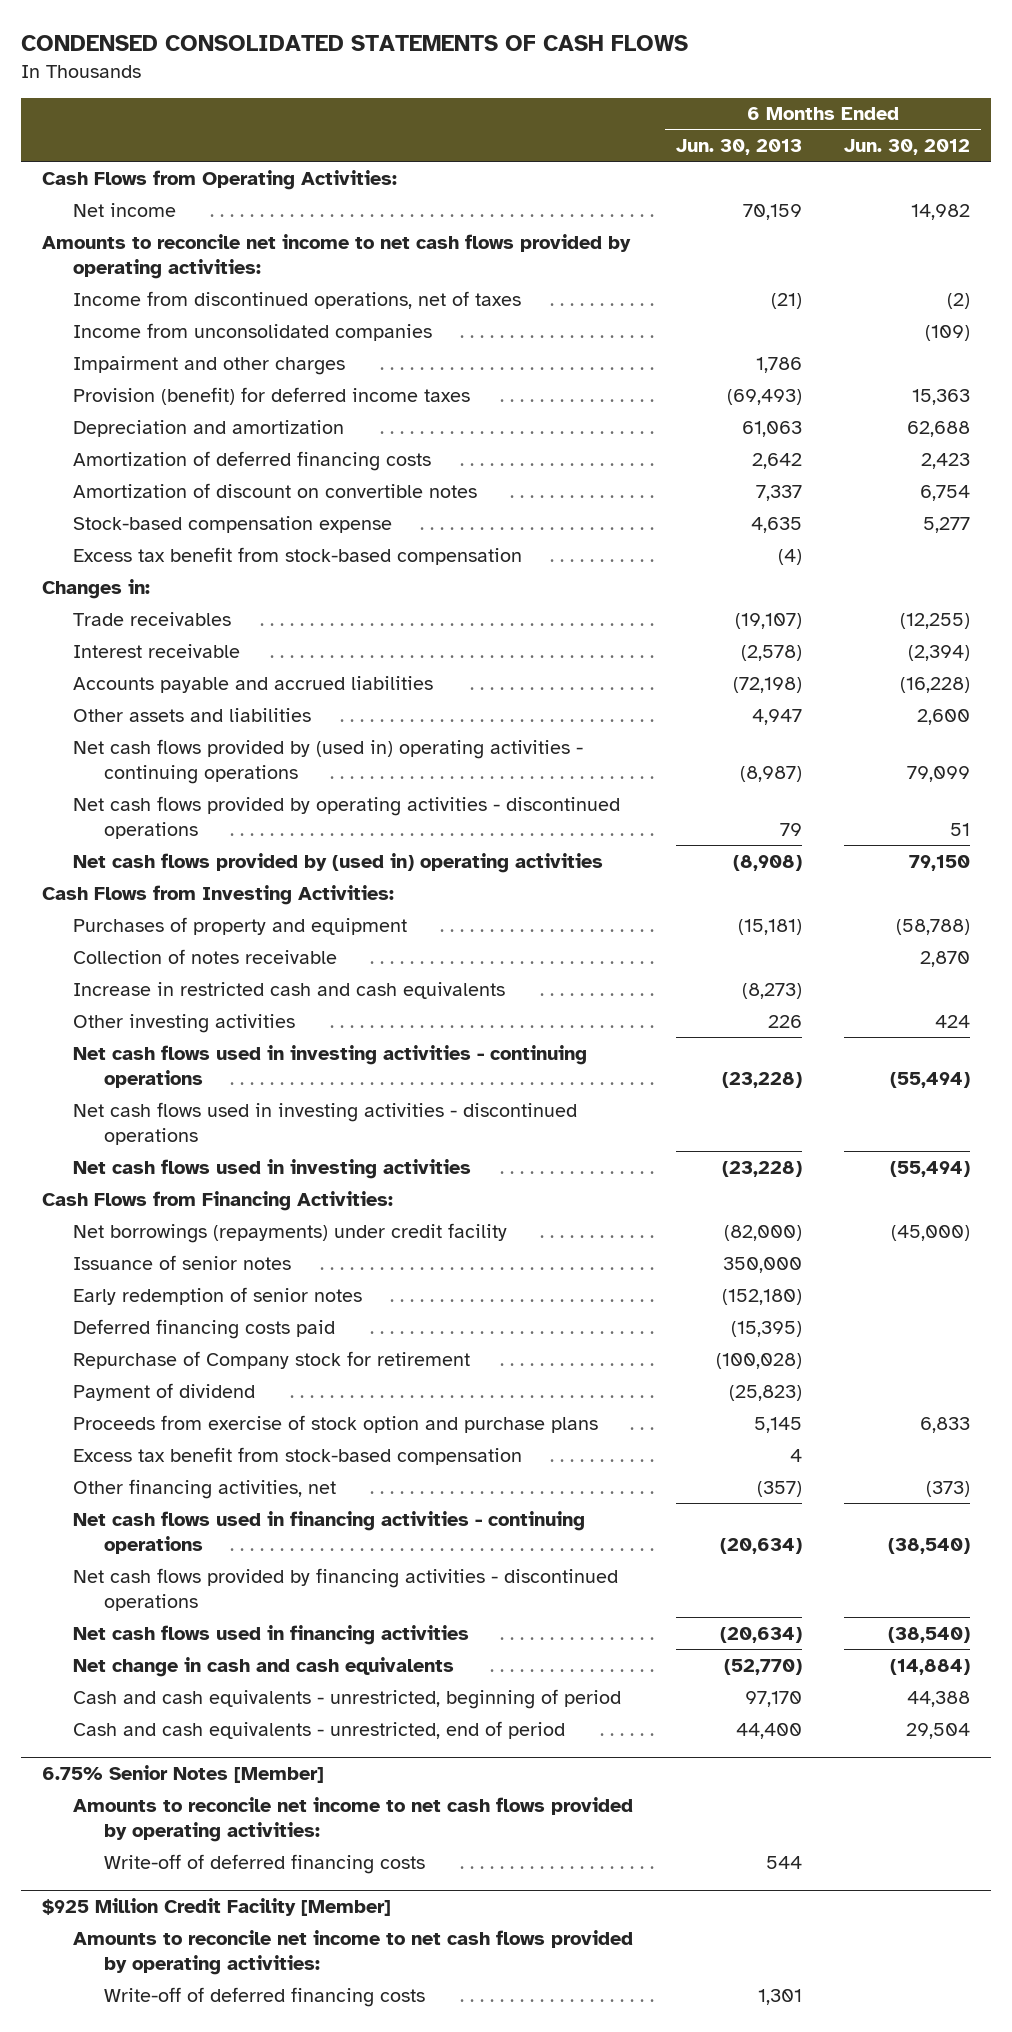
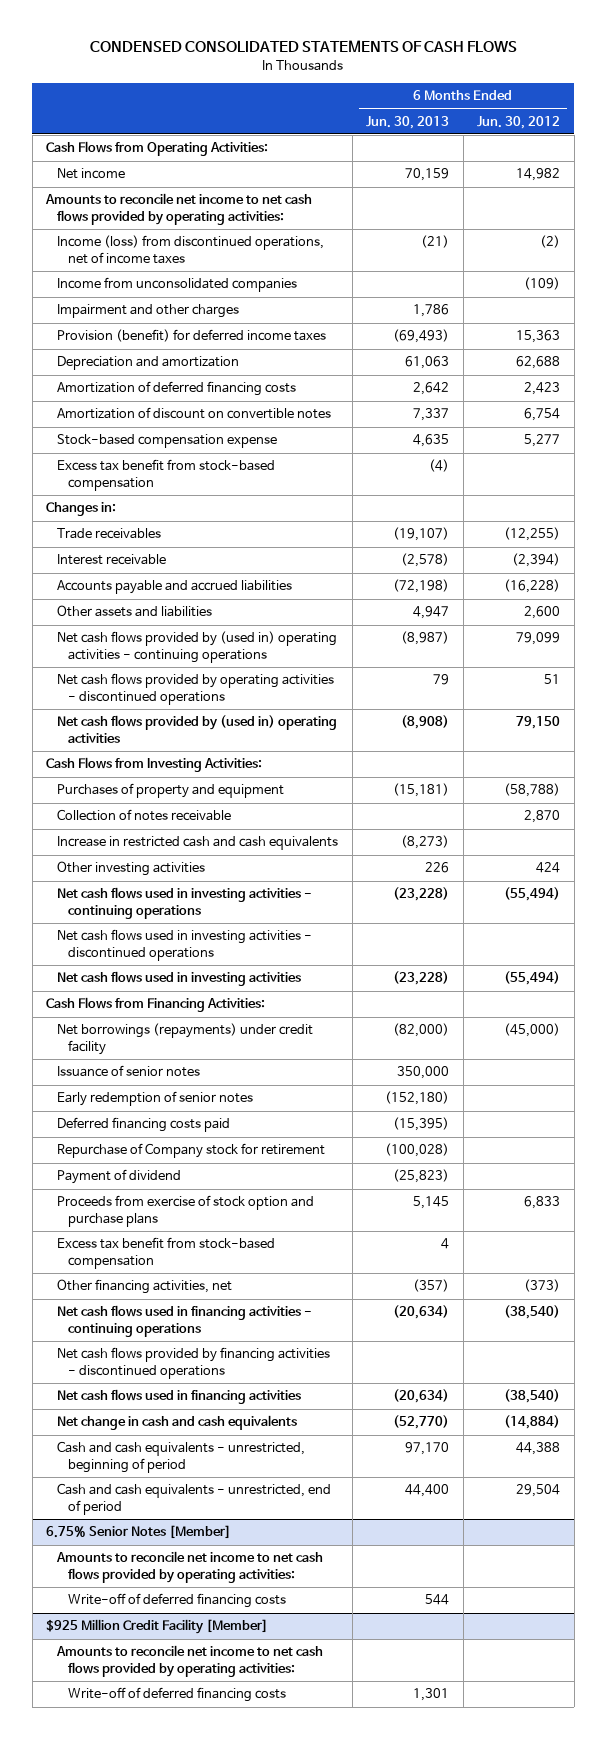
- Income from discontinued operations, net of taxes | (21) | (2)
+ Income (loss) from discontinued operations, net of income taxes | (21) | (2)

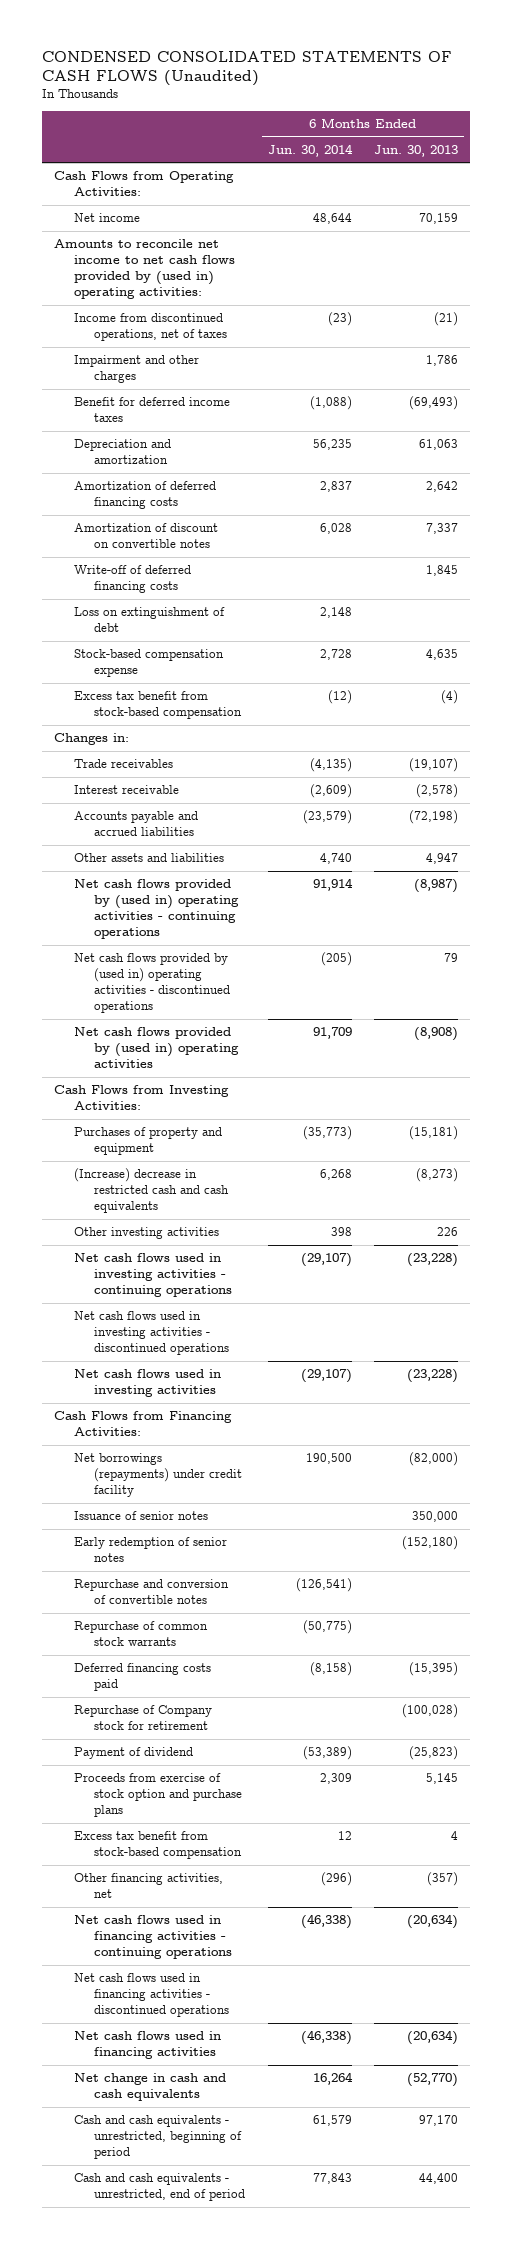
- CONDENSED CONSOLIDATED STATEMENTS OF CASH FLOWS
+ CONDENSED CONSOLIDATED STATEMENTS OF CASH FLOWS (Unaudited)
- | 6 Months Ended Jun. 30, 2013 | 6 Months Ended Jun. 30, 2012
+ | 6 Months Ended Jun. 30, 2014 | 6 Months Ended Jun. 30, 2013
- Amounts to reconcile net income to net cash flows provided by operating activities:
- Income (loss) from discontinued operations, net of income taxes | (21) | (2)
- Income from unconsolidated companies | | (109)
+ Amounts to reconcile net income to net cash flows provided by (used in) operating activities:
+ Income from discontinued operations, net of taxes | (23) | (21)
- Provision (benefit) for deferred income taxes | (69,493) | 15,363
+ Benefit for deferred income taxes | (1,088) | (69,493)
+ Write-off of deferred financing costs | | 1,845
+ Loss on extinguishment of debt | 2,148 |
- Net cash flows provided by operating activities - discontinued operations | 79 | 51
+ Net cash flows provided by (used in) operating activities - discontinued operations | (205) | 79
- Collection of notes receivable | | 2,870
- Increase in restricted cash and cash equivalents | (8,273) |
+ (Increase) decrease in restricted cash and cash equivalents | 6,268 | (8,273)
+ Repurchase and conversion of convertible notes | (126,541) |
+ Repurchase of common stock warrants | (50,775) |
- Net cash flows provided by financing activities - discontinued operations
+ Net cash flows used in financing activities - discontinued operations
- 6.75% Senior Notes [Member]
- Amounts to reconcile net income to net cash flows provided by operating activities:
- Write-off of deferred financing costs | 544 |
- $925 Million Credit Facility [Member]
- Amounts to reconcile net income to net cash flows provided by operating activities:
- Write-off of deferred financing costs | 1,301 |

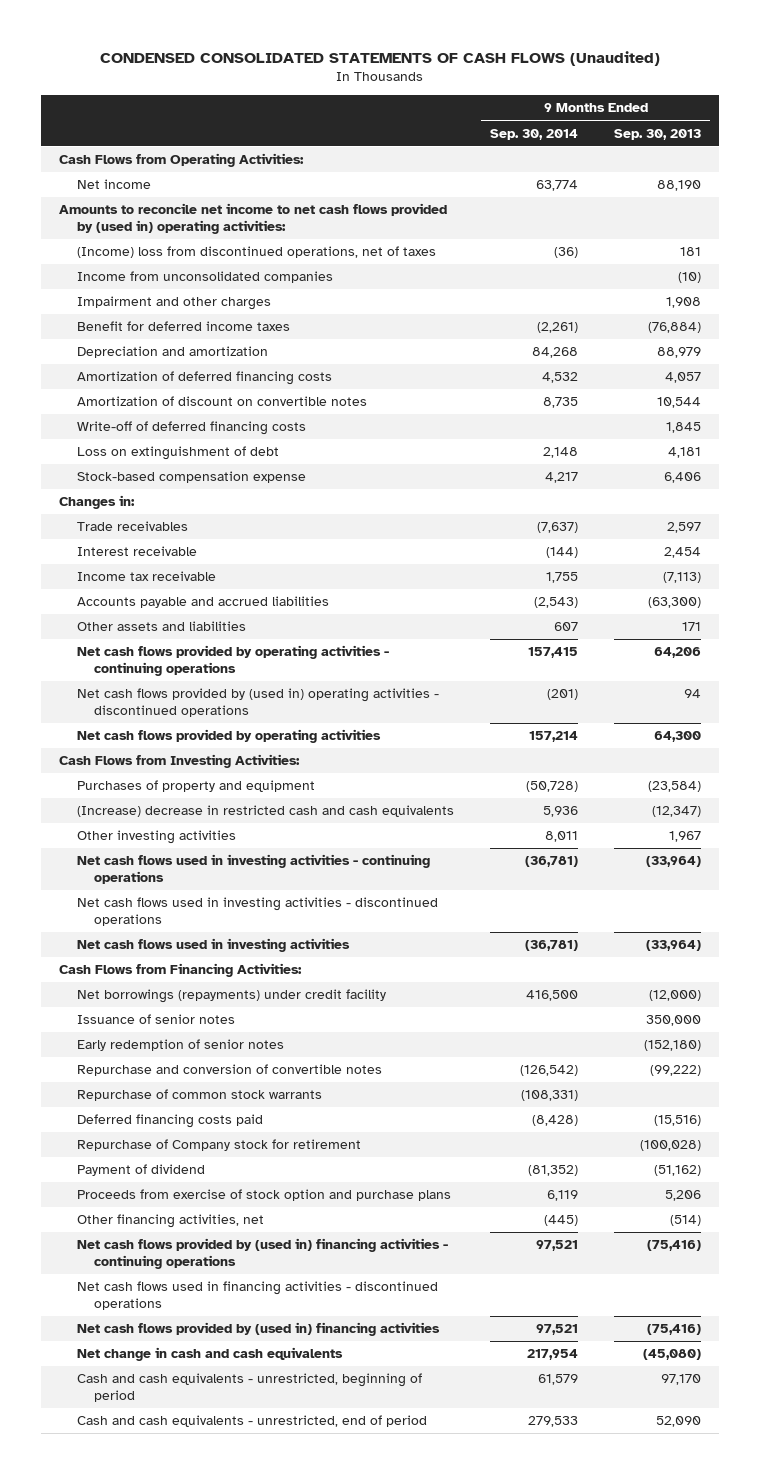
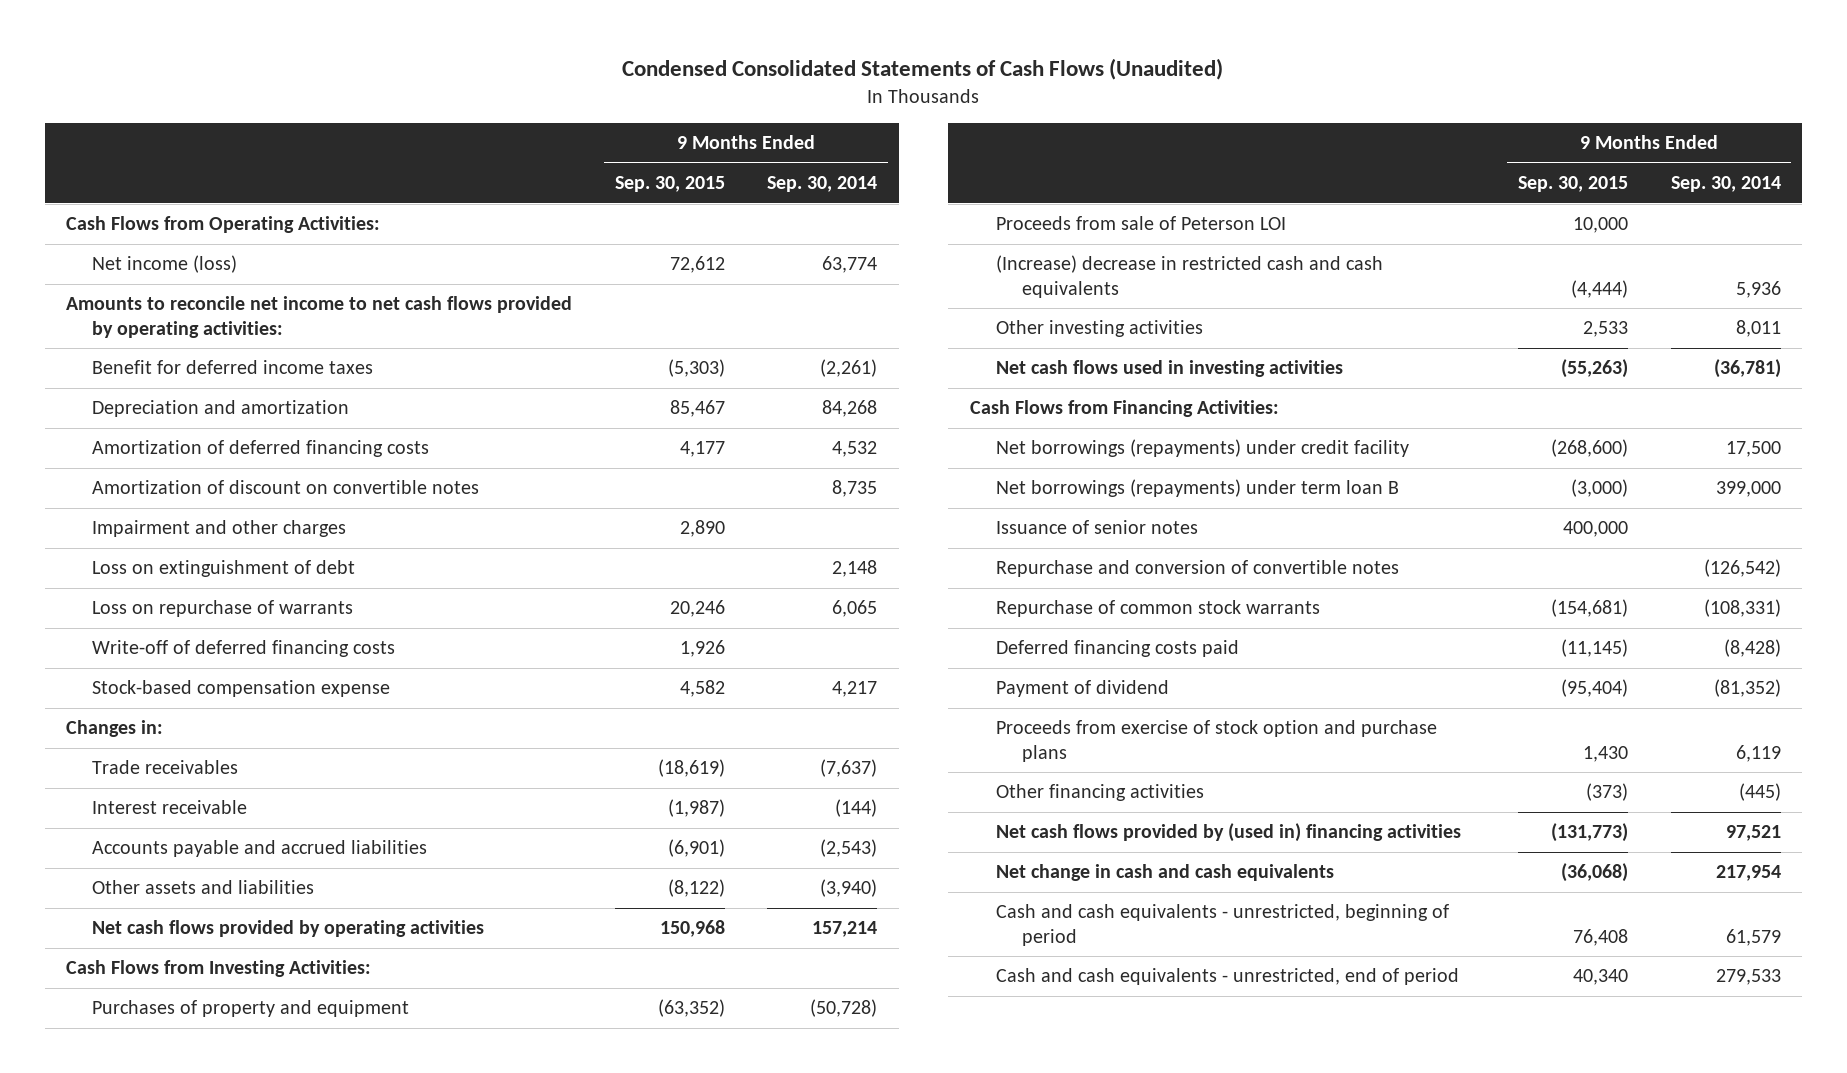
- CONDENSED CONSOLIDATED STATEMENTS OF CASH FLOWS (Unaudited)
+ Condensed Consolidated Statements of Cash Flows (Unaudited)
- | 9 Months Ended Sep. 30, 2014 | 9 Months Ended Sep. 30, 2013
+ | 9 Months Ended Sep. 30, 2015 | 9 Months Ended Sep. 30, 2014
- Net income | 63,774 | 88,190
- Amounts to reconcile net income to net cash flows provided by (used in) operating activities:
- (Income) loss from discontinued operations, net of taxes | (36) | 181
- Income from unconsolidated companies | | (10)
+ Net income (loss) | 72,612 | 63,774
+ Amounts to reconcile net income to net cash flows provided by operating activities:
moved down: Impairment and other charges | 2,890 |
+ Loss on repurchase of warrants | 20,246 | 6,065
moved down: Write-off of deferred financing costs | 1,926 |
- Income tax receivable | 1,755 | (7,113)
- Other assets and liabilities | 607 | 171
- Net cash flows provided by operating activities - continuing operations | 157,415 | 64,206
- Net cash flows provided by (used in) operating activities - discontinued operations | (201) | 94
+ Other assets and liabilities | (8,122) | (3,940)
+ Proceeds from sale of Peterson LOI | 10,000 |
- Net cash flows used in investing activities - continuing operations | (36,781) | (33,964)
- Net cash flows used in investing activities - discontinued operations
- Net borrowings (repayments) under credit facility | 416,500 | (12,000)
+ Net borrowings (repayments) under credit facility | (268,600) | 17,500
+ Net borrowings (repayments) under term loan B | (3,000) | 399,000
- Early redemption of senior notes | | (152,180)
- Repurchase of Company stock for retirement | | (100,028)
- Other financing activities, net | (445) | (514)
- Net cash flows provided by (used in) financing activities - continuing operations | 97,521 | (75,416)
- Net cash flows used in financing activities - discontinued operations
+ Other financing activities | (373) | (445)

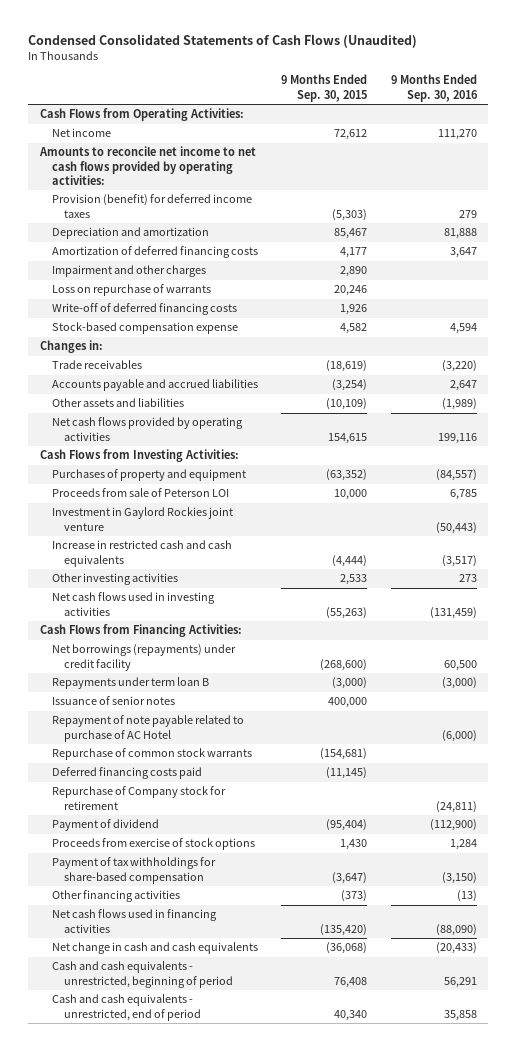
- | 9 Months Ended Sep. 30, 2015 | 9 Months Ended Sep. 30, 2014
+ | 9 Months Ended Sep. 30, 2015 | 9 Months Ended Sep. 30, 2016
- Net income (loss) | 72,612 | 63,774
+ Net income | 72,612 | 111,270
- Benefit for deferred income taxes | (5,303) | (2,261)
+ Provision (benefit) for deferred income taxes | (5,303) | 279
- Amortization of discount on convertible notes | | 8,735
- Loss on extinguishment of debt | | 2,148
- Interest receivable | (1,987) | (144)
- Accounts payable and accrued liabilities | (6,901) | (2,543)
- Other assets and liabilities | (8,122) | (3,940)
- Net cash flows provided by operating activities | 150,968 | 157,214
+ Accounts payable and accrued liabilities | (3,254) | 2,647
+ Other assets and liabilities | (10,109) | (1,989)
+ Net cash flows provided by operating activities | 154,615 | 199,116
- (Increase) decrease in restricted cash and cash equivalents | (4,444) | 5,936
+ Investment in Gaylord Rockies joint venture | | (50,443)
+ Increase in restricted cash and cash equivalents | (4,444) | (3,517)
- Net borrowings (repayments) under term loan B | (3,000) | 399,000
+ Repayments under term loan B | (3,000) | (3,000)
- Repurchase and conversion of convertible notes | | (126,542)
+ Repayment of note payable related to purchase of AC Hotel | | (6,000)
+ Repurchase of Company stock for retirement | | (24,811)
- Proceeds from exercise of stock option and purchase plans | 1,430 | 6,119
+ Proceeds from exercise of stock options | 1,430 | 1,284
+ Payment of tax withholdings for share-based compensation | (3,647) | (3,150)
- Net cash flows provided by (used in) financing activities | (131,773) | 97,521
+ Net cash flows used in financing activities | (135,420) | (88,090)

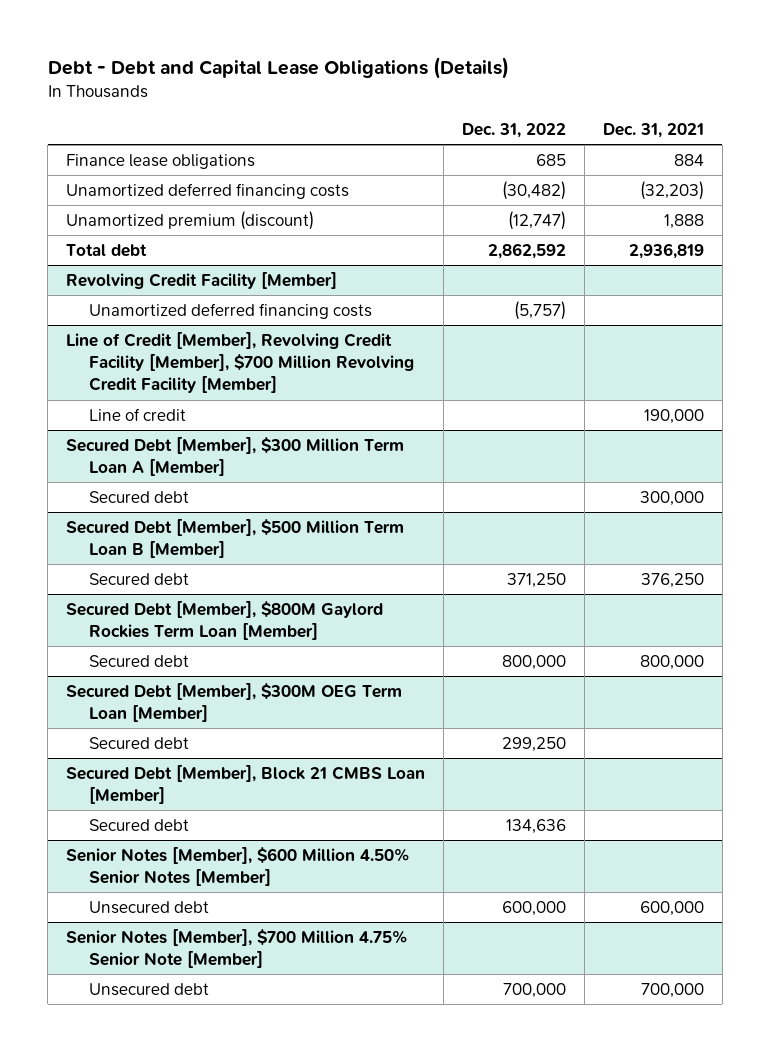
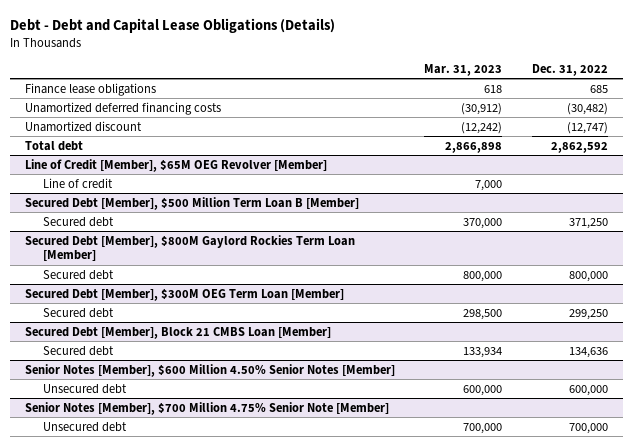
- | Dec. 31, 2022 | Dec. 31, 2021
+ | Mar. 31, 2023 | Dec. 31, 2022
- Unamortized premium (discount) | (12,747) | 1,888
+ Unamortized discount | (12,242) | (12,747)
- Revolving Credit Facility [Member]
- Unamortized deferred financing costs | (5,757) |
- Line of Credit [Member], Revolving Credit Facility [Member], $700 Million Revolving Credit Facility [Member]
+ Line of Credit [Member], $65M OEG Revolver [Member]
- Secured Debt [Member], $300 Million Term Loan A [Member]
- Secured debt | | 300,000

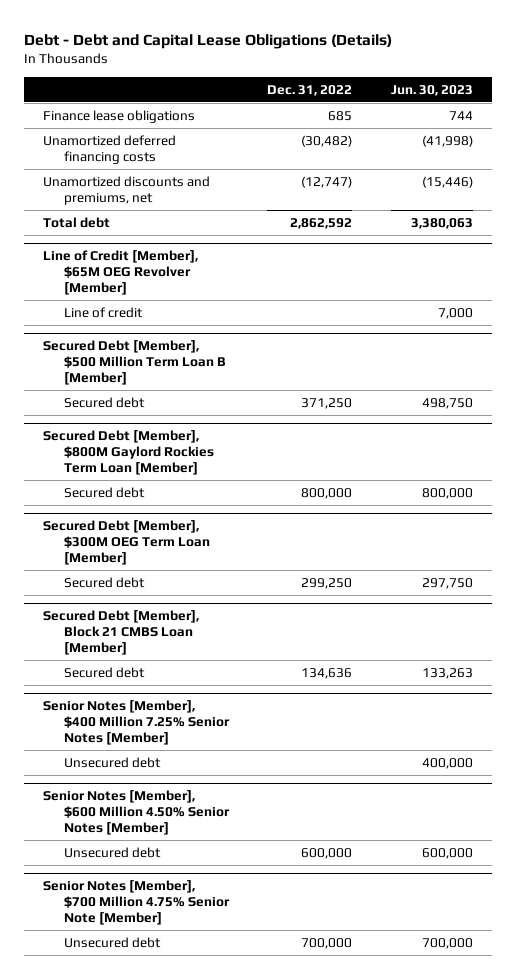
- | Mar. 31, 2023 | Dec. 31, 2022
+ | Dec. 31, 2022 | Jun. 30, 2023
- Unamortized discount | (12,242) | (12,747)
+ Unamortized discounts and premiums, net | (12,747) | (15,446)
+ Senior Notes [Member], $400 Million 7.25% Senior Notes [Member]
+ Unsecured debt | | 400,000

